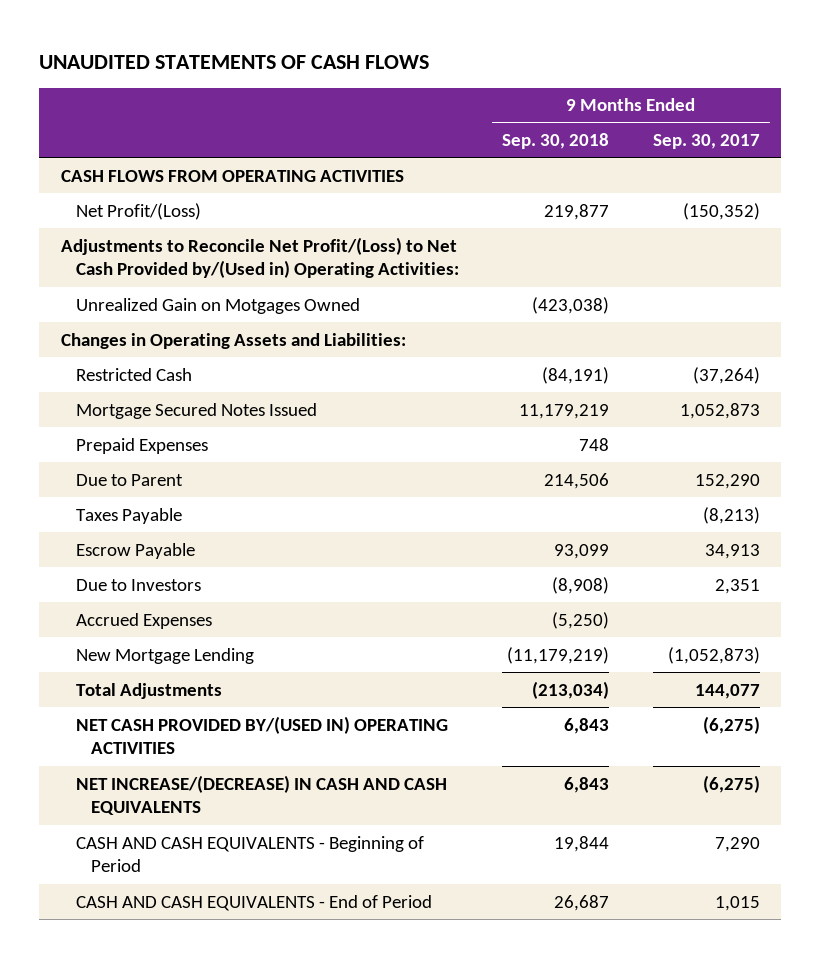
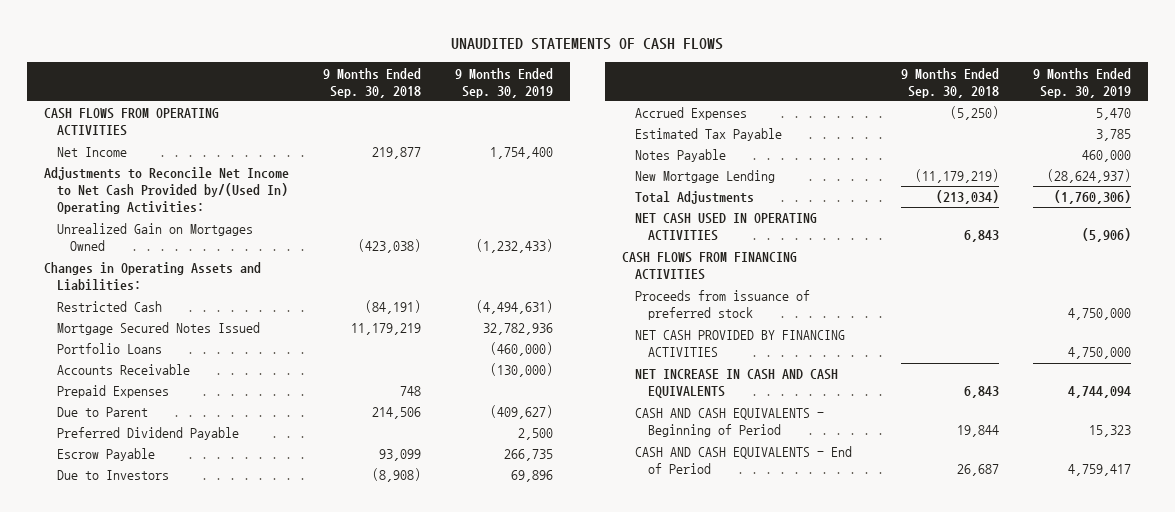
- | 9 Months Ended Sep. 30, 2018 | 9 Months Ended Sep. 30, 2017
+ | 9 Months Ended Sep. 30, 2018 | 9 Months Ended Sep. 30, 2019
- Net Profit/(Loss) | 219,877 | (150,352)
- Adjustments to Reconcile Net Profit/(Loss) to Net Cash Provided by/(Used in) Operating Activities:
- Unrealized Gain on Motgages Owned | (423,038) |
+ Net Income | 219,877 | 1,754,400
+ Adjustments to Reconcile Net Income to Net Cash Provided by/(Used In) Operating Activities:
+ Unrealized Gain on Mortgages Owned | (423,038) | (1,232,433)
+ Portfolio Loans | | (460,000)
+ Accounts Receivable | | (130,000)
- Taxes Payable | | (8,213)
+ Preferred Dividend Payable | | 2,500
+ Estimated Tax Payable | | 3,785
+ Notes Payable | | 460,000
- NET CASH PROVIDED BY/(USED IN) OPERATING ACTIVITIES | 6,843 | (6,275)
- NET INCREASE/(DECREASE) IN CASH AND CASH EQUIVALENTS | 6,843 | (6,275)
+ NET CASH USED IN OPERATING ACTIVITIES | 6,843 | (5,906)
+ CASH FLOWS FROM FINANCING ACTIVITIES
+ Proceeds from issuance of preferred stock | | 4,750,000
+ NET CASH PROVIDED BY FINANCING ACTIVITIES | | 4,750,000
+ NET INCREASE IN CASH AND CASH EQUIVALENTS | 6,843 | 4,744,094

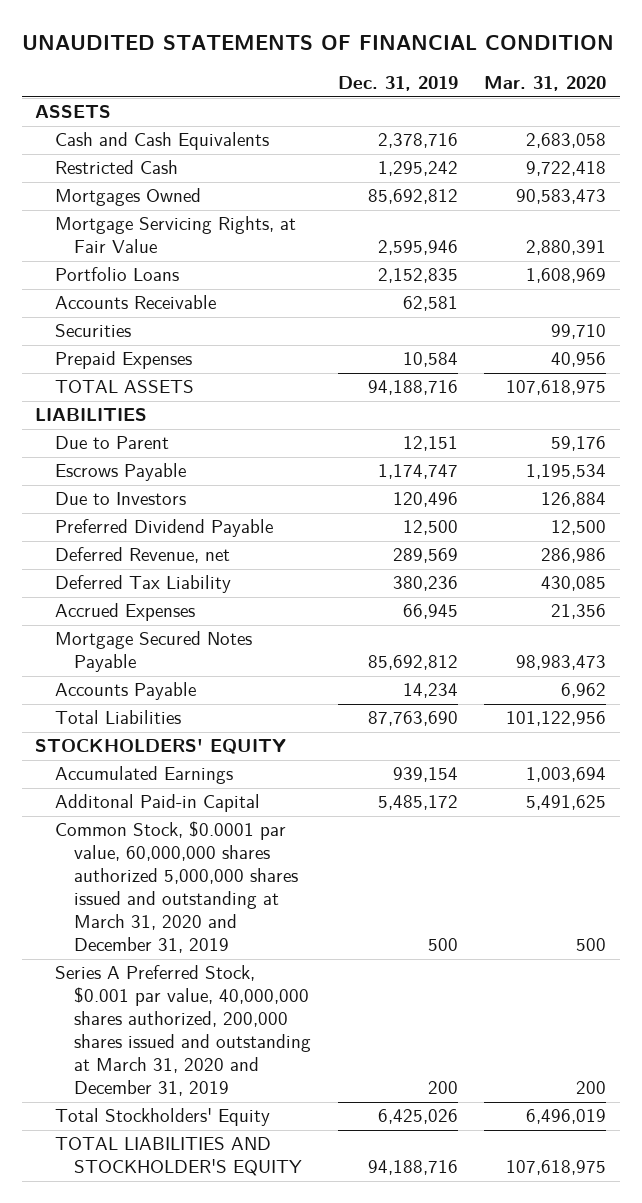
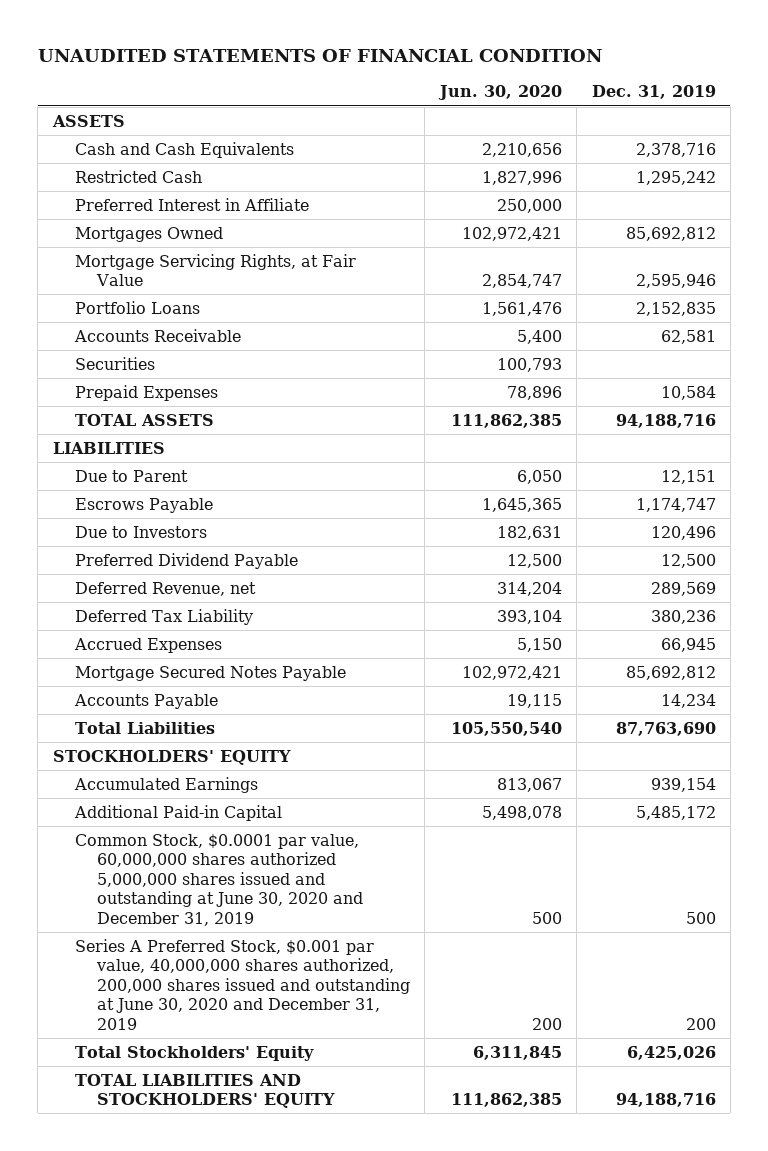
- | Dec. 31, 2019 | Mar. 31, 2020
+ | Jun. 30, 2020 | Dec. 31, 2019
+ Preferred Interest in Affiliate | 250,000 |
- Additonal Paid-in Capital | 5,485,172 | 5,491,625
- Common Stock, $0.0001 par value, 60,000,000 shares authorized 5,000,000 shares issued and outstanding at March 31, 2020 and December 31, 2019 | 500 | 500
- Series A Preferred Stock, $0.001 par value, 40,000,000 shares authorized, 200,000 shares issued and outstanding at March 31, 2020 and December 31, 2019 | 200 | 200
+ Additional Paid-in Capital | 5,498,078 | 5,485,172
+ Common Stock, $0.0001 par value, 60,000,000 shares authorized 5,000,000 shares issued and outstanding at June 30, 2020 and December 31, 2019 | 500 | 500
+ Series A Preferred Stock, $0.001 par value, 40,000,000 shares authorized, 200,000 shares issued and outstanding at June 30, 2020 and December 31, 2019 | 200 | 200
- TOTAL LIABILITIES AND STOCKHOLDER'S EQUITY | 94,188,716 | 107,618,975
+ TOTAL LIABILITIES AND STOCKHOLDERS' EQUITY | 111,862,385 | 94,188,716

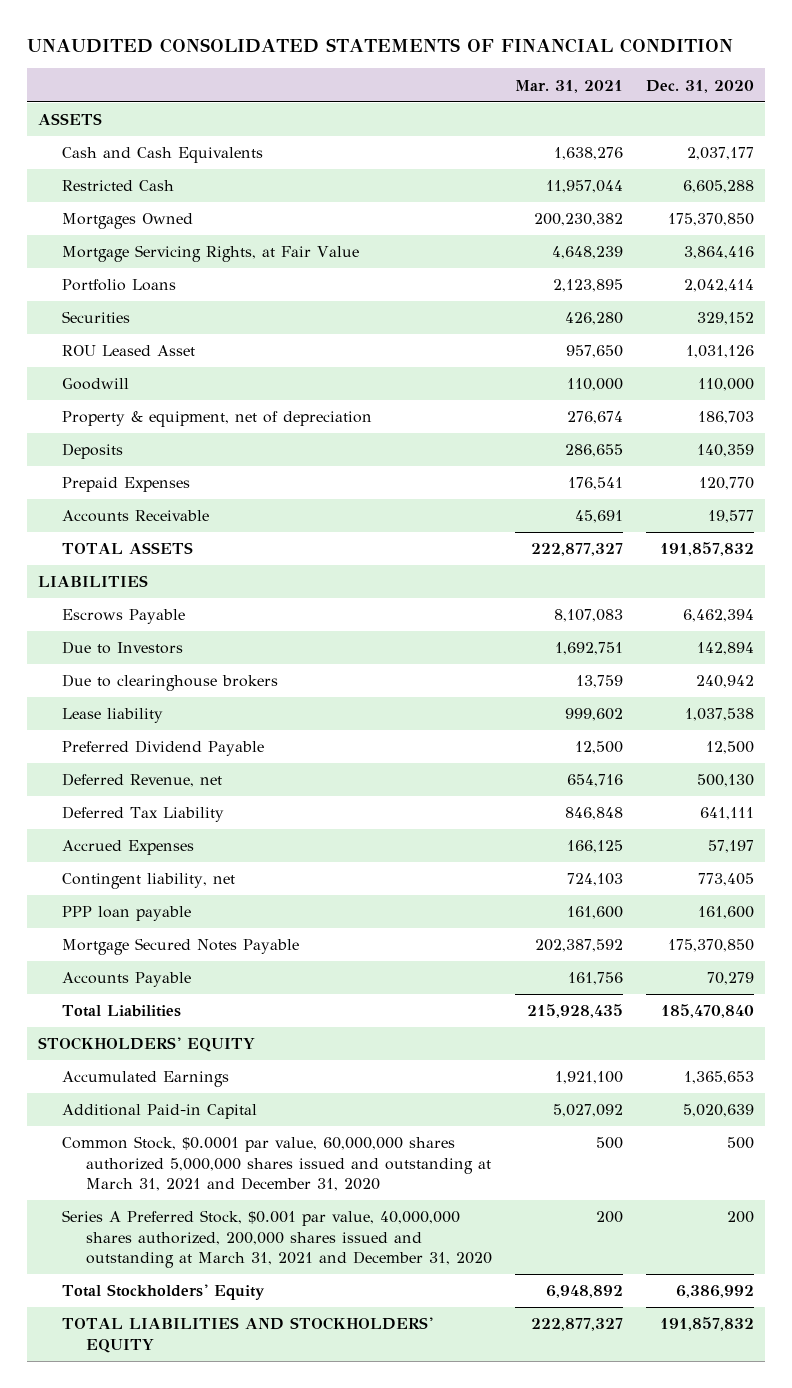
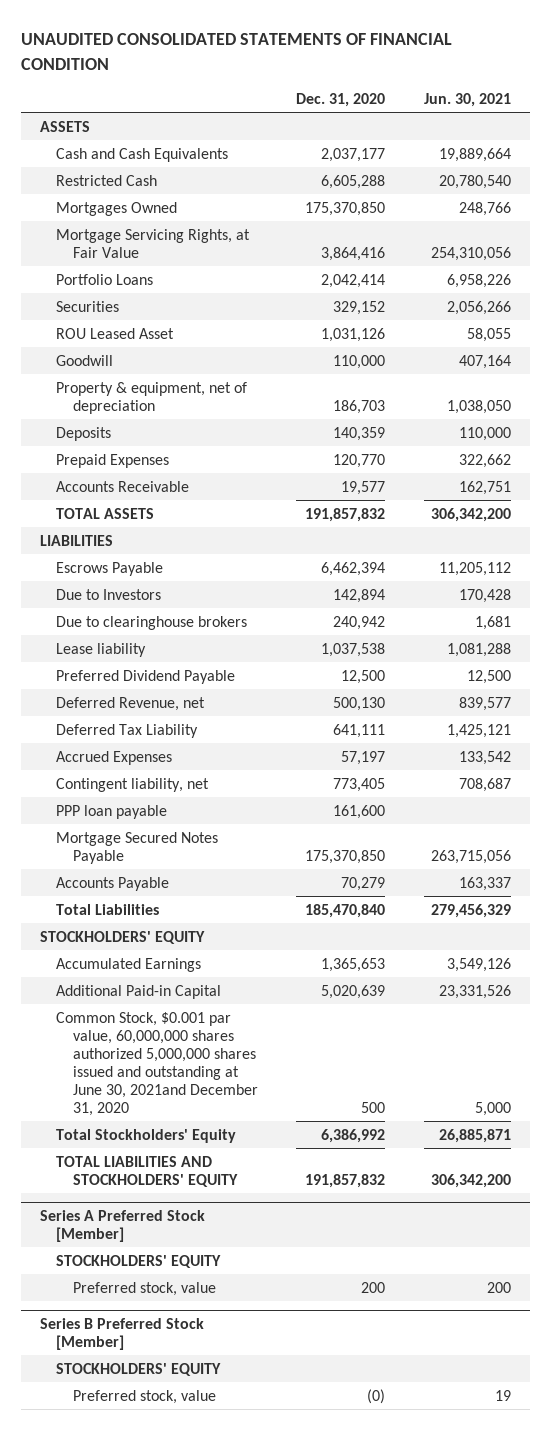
- | Mar. 31, 2021 | Dec. 31, 2020
+ | Dec. 31, 2020 | Jun. 30, 2021
- Common Stock, $0.0001 par value, 60,000,000 shares authorized 5,000,000 shares issued and outstanding at March 31, 2021 and December 31, 2020 | 500 | 500
- Series A Preferred Stock, $0.001 par value, 40,000,000 shares authorized, 200,000 shares issued and outstanding at March 31, 2021 and December 31, 2020 | 200 | 200
+ Common Stock, $0.001 par value, 60,000,000 shares authorized 5,000,000 shares issued and outstanding at June 30, 2021and December 31, 2020 | 500 | 5,000
+ Series A Preferred Stock [Member]
+ STOCKHOLDERS' EQUITY
+ Preferred stock, value | 200 | 200
+ Series B Preferred Stock [Member]
+ STOCKHOLDERS' EQUITY
+ Preferred stock, value | (0) | 19

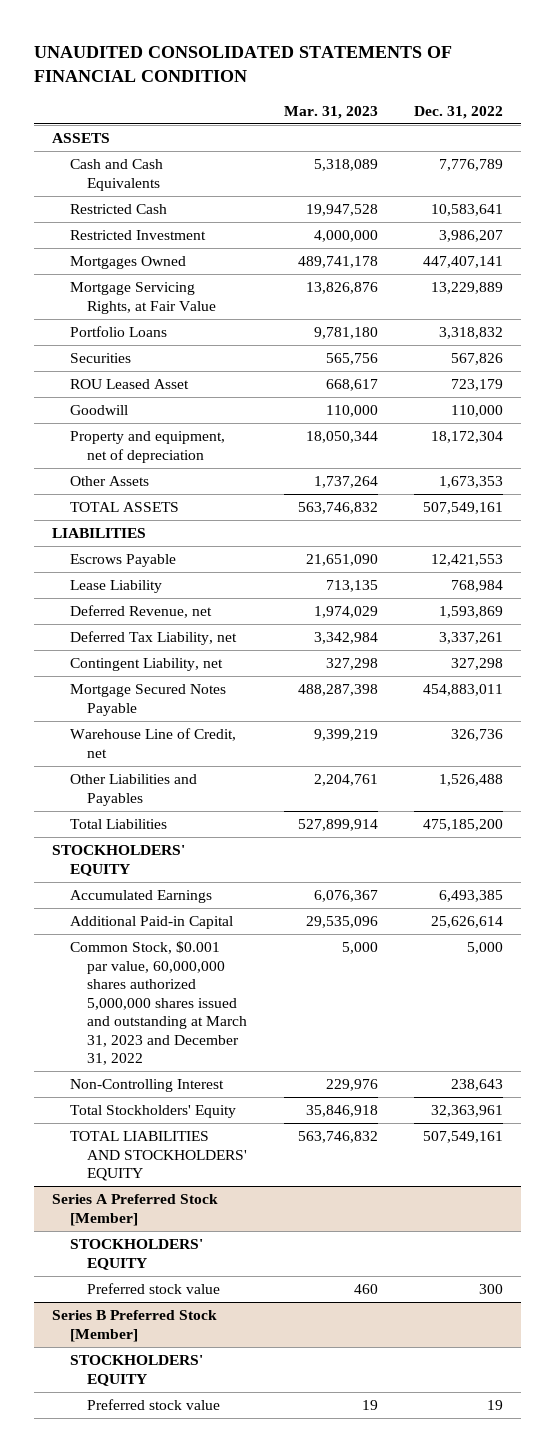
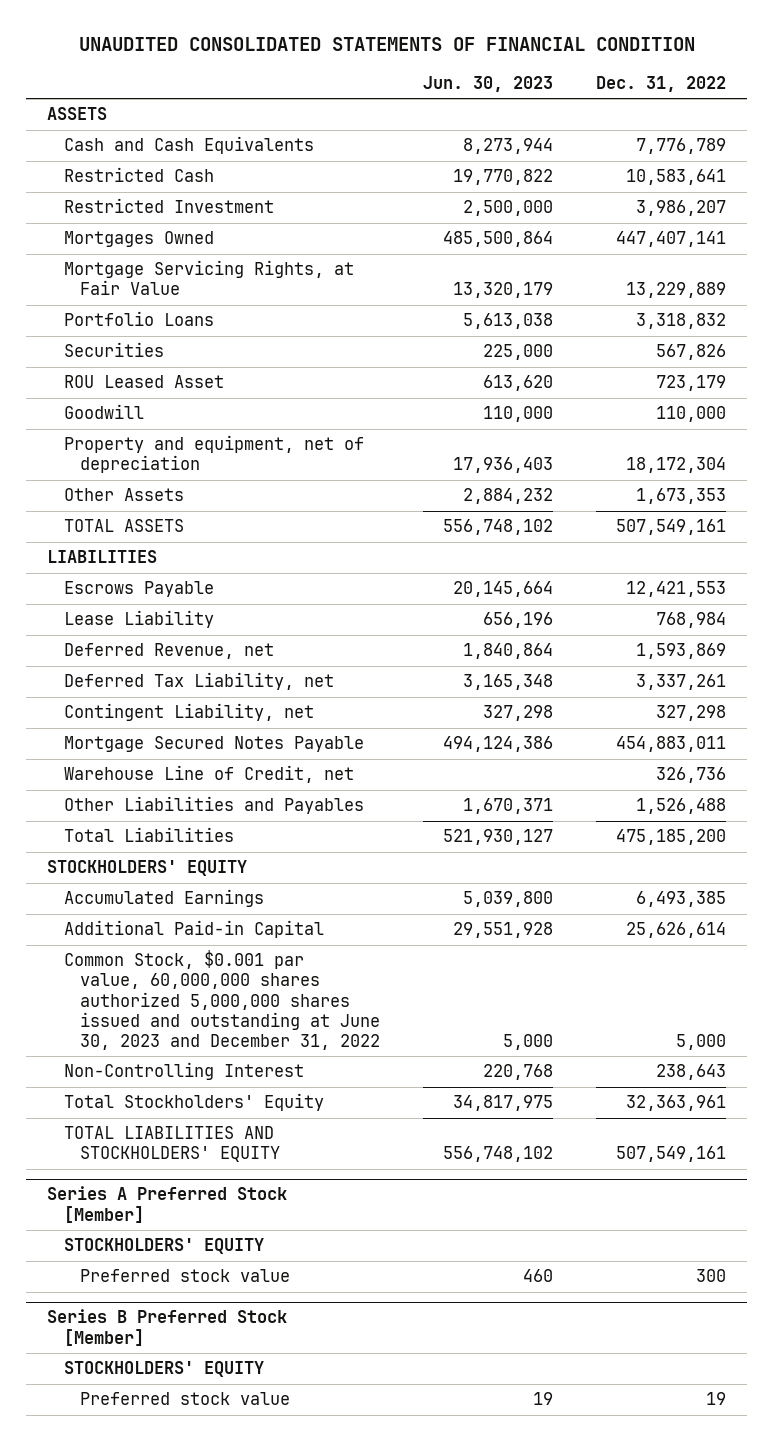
- | Mar. 31, 2023 | Dec. 31, 2022
+ | Jun. 30, 2023 | Dec. 31, 2022
- Common Stock, $0.001 par value, 60,000,000 shares authorized 5,000,000 shares issued and outstanding at March 31, 2023 and December 31, 2022 | 5,000 | 5,000
+ Common Stock, $0.001 par value, 60,000,000 shares authorized 5,000,000 shares issued and outstanding at June 30, 2023 and December 31, 2022 | 5,000 | 5,000

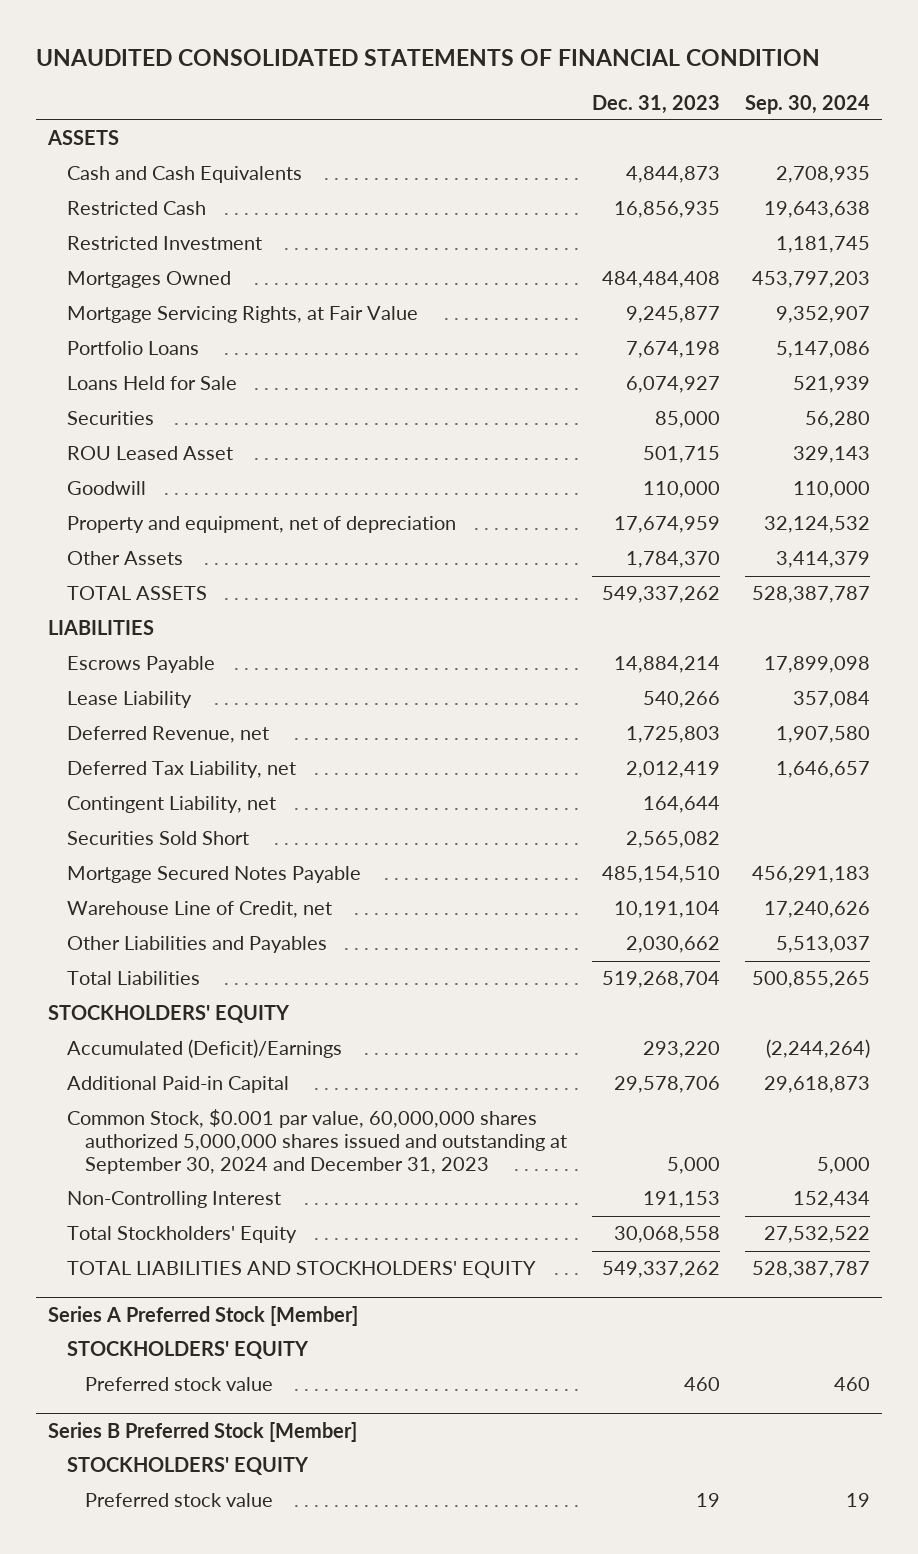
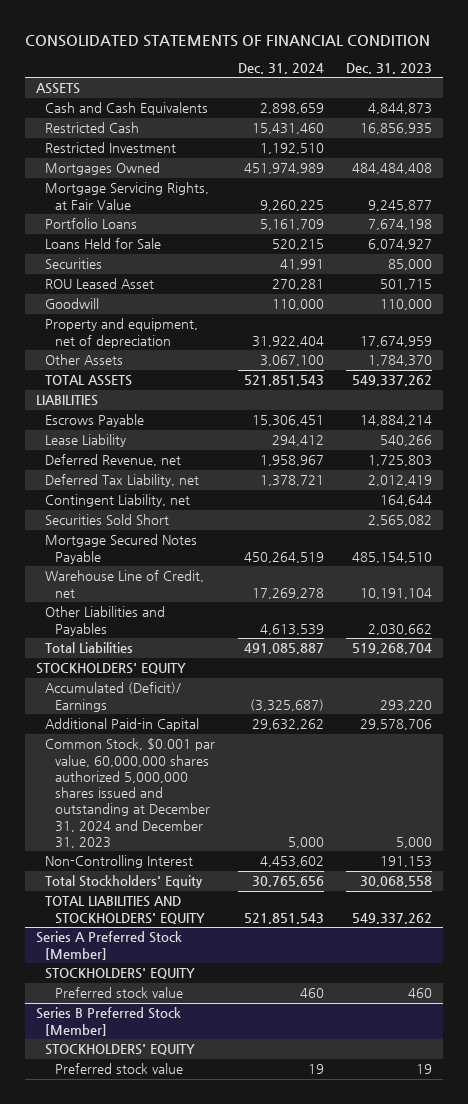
- UNAUDITED CONSOLIDATED STATEMENTS OF FINANCIAL CONDITION
+ CONSOLIDATED STATEMENTS OF FINANCIAL CONDITION
- | Dec. 31, 2023 | Sep. 30, 2024
+ | Dec. 31, 2024 | Dec. 31, 2023
- Accumulated (Deficit)/Earnings | 293,220 | (2,244,264)
+ Accumulated (Deficit)/ Earnings | (3,325,687) | 293,220
- Common Stock, $0.001 par value, 60,000,000 shares authorized 5,000,000 shares issued and outstanding at September 30, 2024 and December 31, 2023 | 5,000 | 5,000
+ Common Stock, $0.001 par value, 60,000,000 shares authorized 5,000,000 shares issued and outstanding at December 31, 2024 and December 31, 2023 | 5,000 | 5,000

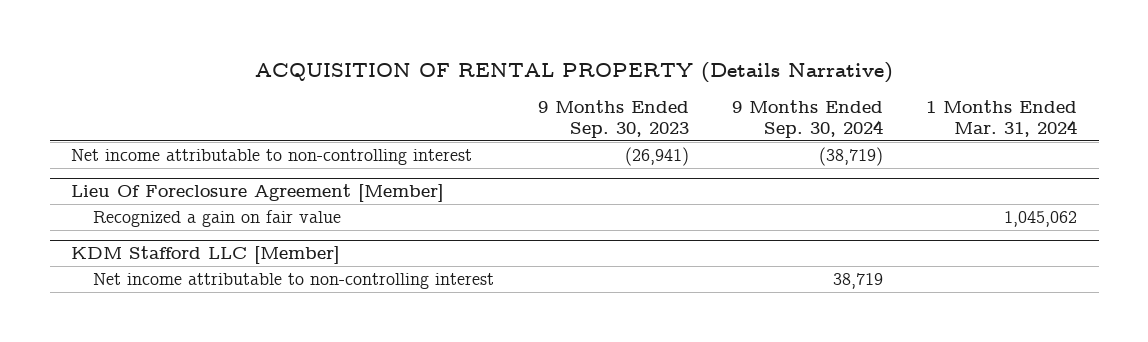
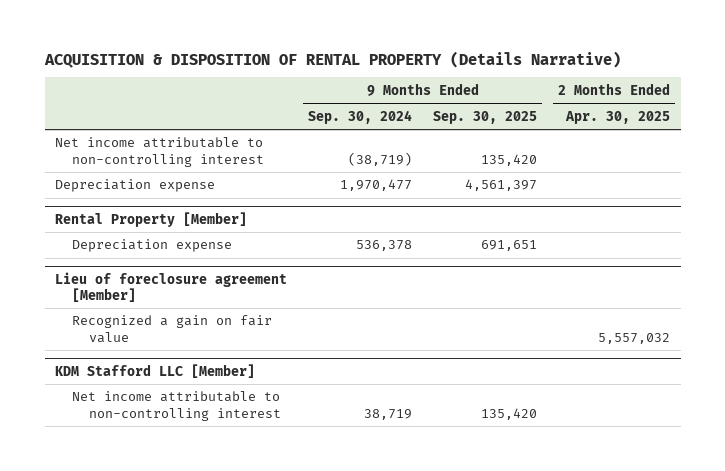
- ACQUISITION OF RENTAL PROPERTY (Details Narrative)
+ ACQUISITION & DISPOSITION OF RENTAL PROPERTY (Details Narrative)
- | 9 Months Ended Sep. 30, 2023 | 9 Months Ended Sep. 30, 2024 | 1 Months Ended Mar. 31, 2024
+ | 9 Months Ended Sep. 30, 2024 | 9 Months Ended Sep. 30, 2025 | 2 Months Ended Apr. 30, 2025
- Lieu Of Foreclosure Agreement [Member]
+ Depreciation expense | 1,970,477 | 4,561,397 |
+ Rental Property [Member]
+ Depreciation expense | 536,378 | 691,651 |
+ Lieu of foreclosure agreement [Member]

